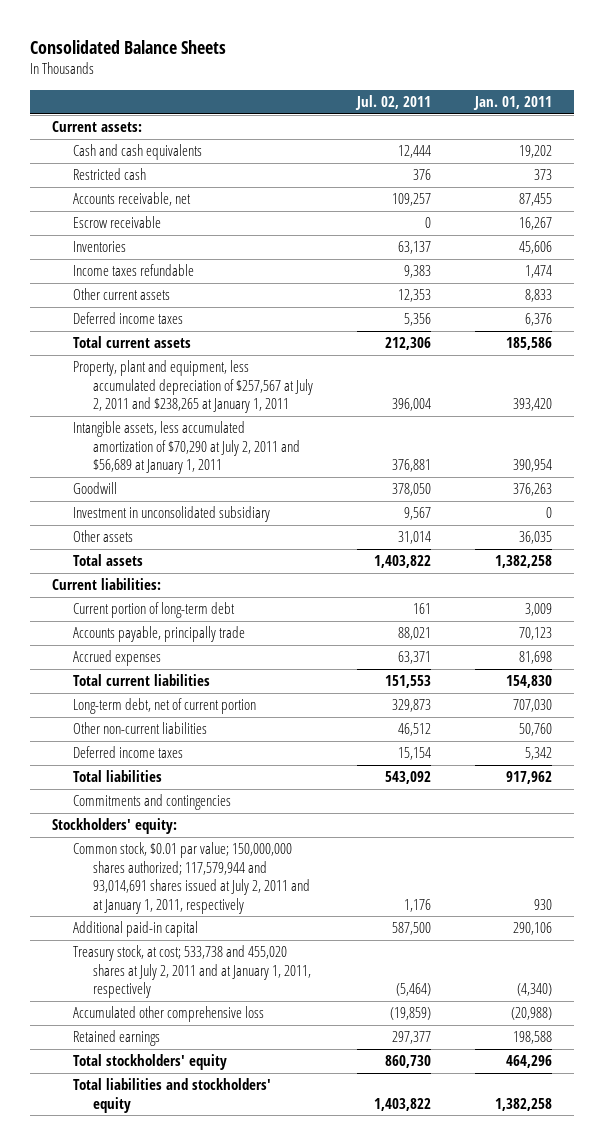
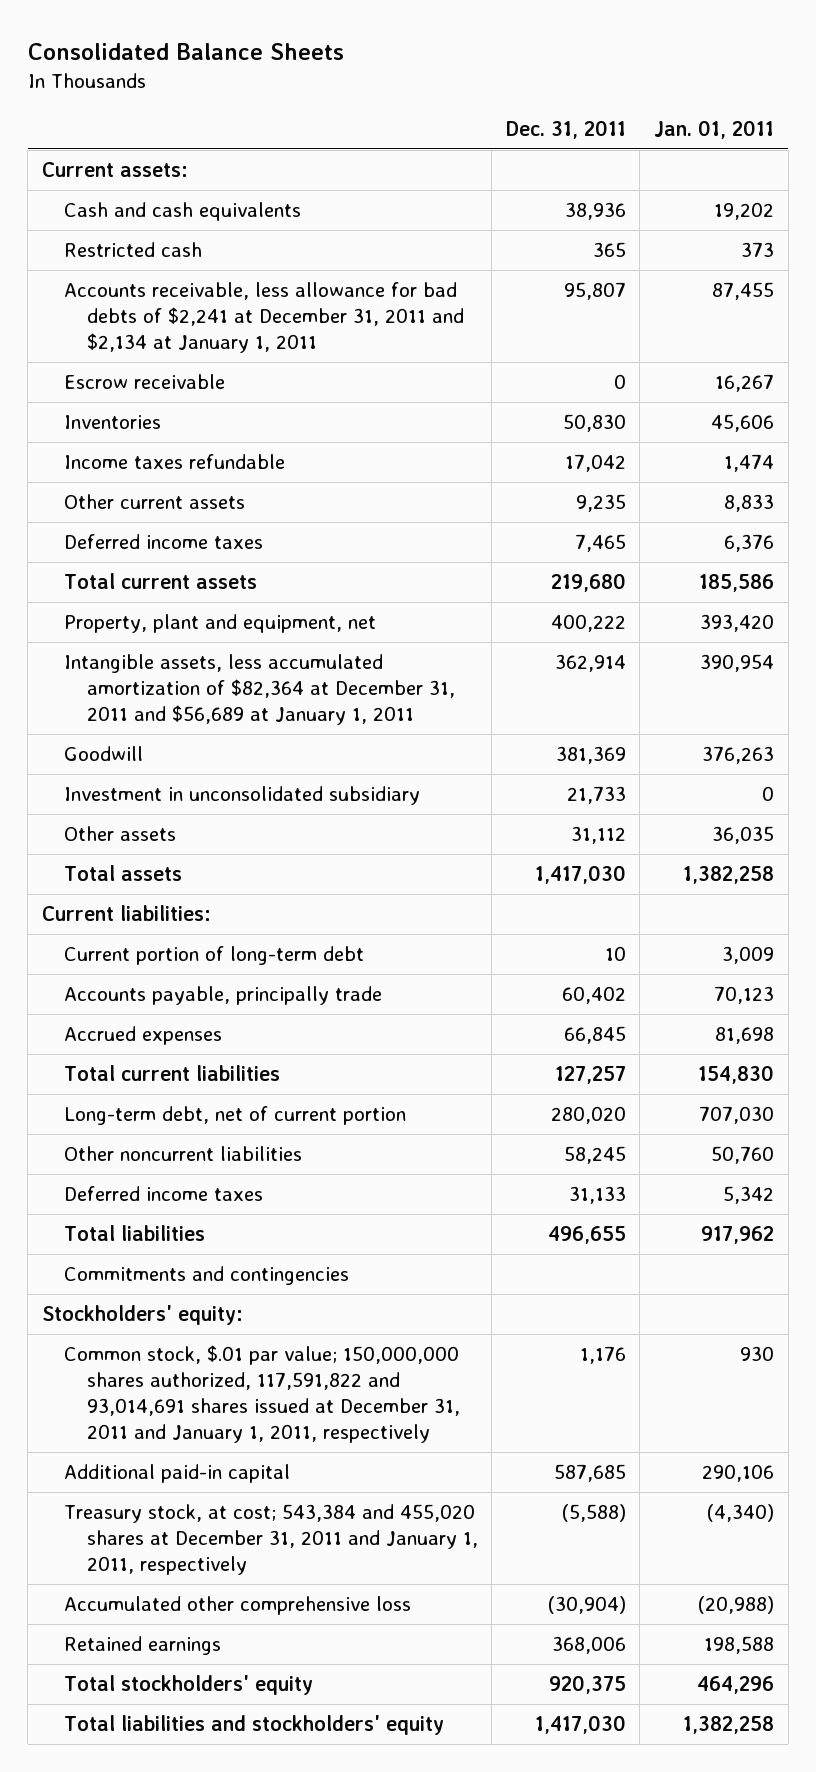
- | Jul. 02, 2011 | Jan. 01, 2011
+ | Dec. 31, 2011 | Jan. 01, 2011
- Accounts receivable, net | 109,257 | 87,455
+ Accounts receivable, less allowance for bad debts of $2,241 at December 31, 2011 and $2,134 at January 1, 2011 | 95,807 | 87,455
- Property, plant and equipment, less accumulated depreciation of $257,567 at July 2, 2011 and $238,265 at January 1, 2011 | 396,004 | 393,420
- Intangible assets, less accumulated amortization of $70,290 at July 2, 2011 and $56,689 at January 1, 2011 | 376,881 | 390,954
+ Property, plant and equipment, net | 400,222 | 393,420
+ Intangible assets, less accumulated amortization of $82,364 at December 31, 2011 and $56,689 at January 1, 2011 | 362,914 | 390,954
- Other non-current liabilities | 46,512 | 50,760
+ Other noncurrent liabilities | 58,245 | 50,760
- Common stock, $0.01 par value; 150,000,000 shares authorized; 117,579,944 and 93,014,691 shares issued at July 2, 2011 and at January 1, 2011, respectively | 1,176 | 930
+ Common stock, $.01 par value; 150,000,000 shares authorized, 117,591,822 and 93,014,691 shares issued at December 31, 2011 and January 1, 2011, respectively | 1,176 | 930
- Treasury stock, at cost; 533,738 and 455,020 shares at July 2, 2011 and at January 1, 2011, respectively | (5,464) | (4,340)
+ Treasury stock, at cost; 543,384 and 455,020 shares at December 31, 2011 and January 1, 2011, respectively | (5,588) | (4,340)

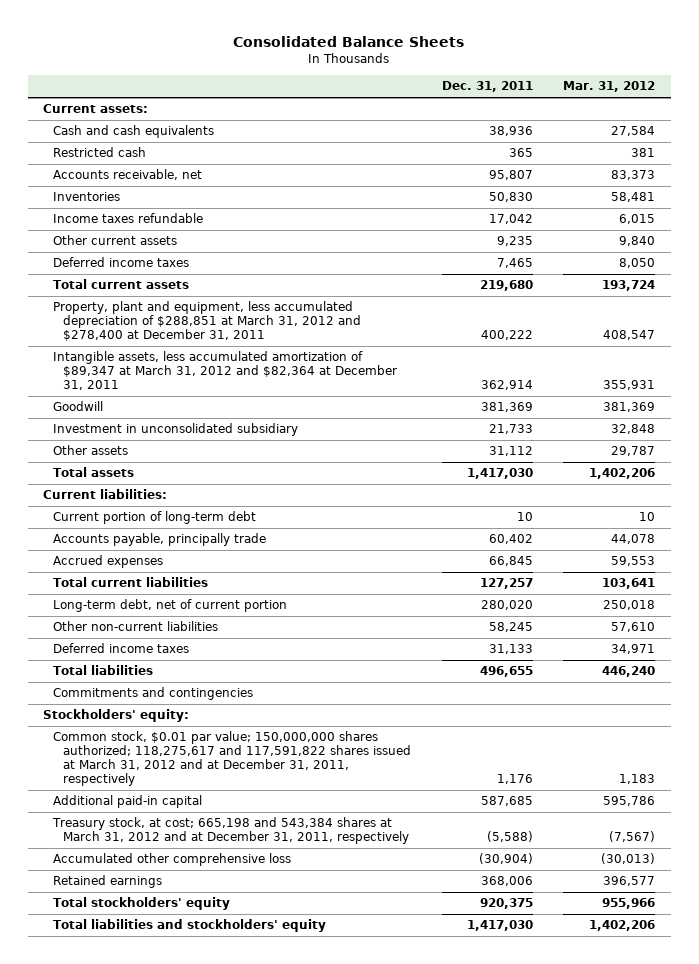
- | Dec. 31, 2011 | Jan. 01, 2011
+ | Dec. 31, 2011 | Mar. 31, 2012
- Accounts receivable, less allowance for bad debts of $2,241 at December 31, 2011 and $2,134 at January 1, 2011 | 95,807 | 87,455
- Escrow receivable | 0 | 16,267
+ Accounts receivable, net | 95,807 | 83,373
- Property, plant and equipment, net | 400,222 | 393,420
- Intangible assets, less accumulated amortization of $82,364 at December 31, 2011 and $56,689 at January 1, 2011 | 362,914 | 390,954
+ Property, plant and equipment, less accumulated depreciation of $288,851 at March 31, 2012 and $278,400 at December 31, 2011 | 400,222 | 408,547
+ Intangible assets, less accumulated amortization of $89,347 at March 31, 2012 and $82,364 at December 31, 2011 | 362,914 | 355,931
- Other noncurrent liabilities | 58,245 | 50,760
+ Other non-current liabilities | 58,245 | 57,610
- Common stock, $.01 par value; 150,000,000 shares authorized, 117,591,822 and 93,014,691 shares issued at December 31, 2011 and January 1, 2011, respectively | 1,176 | 930
+ Common stock, $0.01 par value; 150,000,000 shares authorized; 118,275,617 and 117,591,822 shares issued at March 31, 2012 and at December 31, 2011, respectively | 1,176 | 1,183
- Treasury stock, at cost; 543,384 and 455,020 shares at December 31, 2011 and January 1, 2011, respectively | (5,588) | (4,340)
+ Treasury stock, at cost; 665,198 and 543,384 shares at March 31, 2012 and at December 31, 2011, respectively | (5,588) | (7,567)

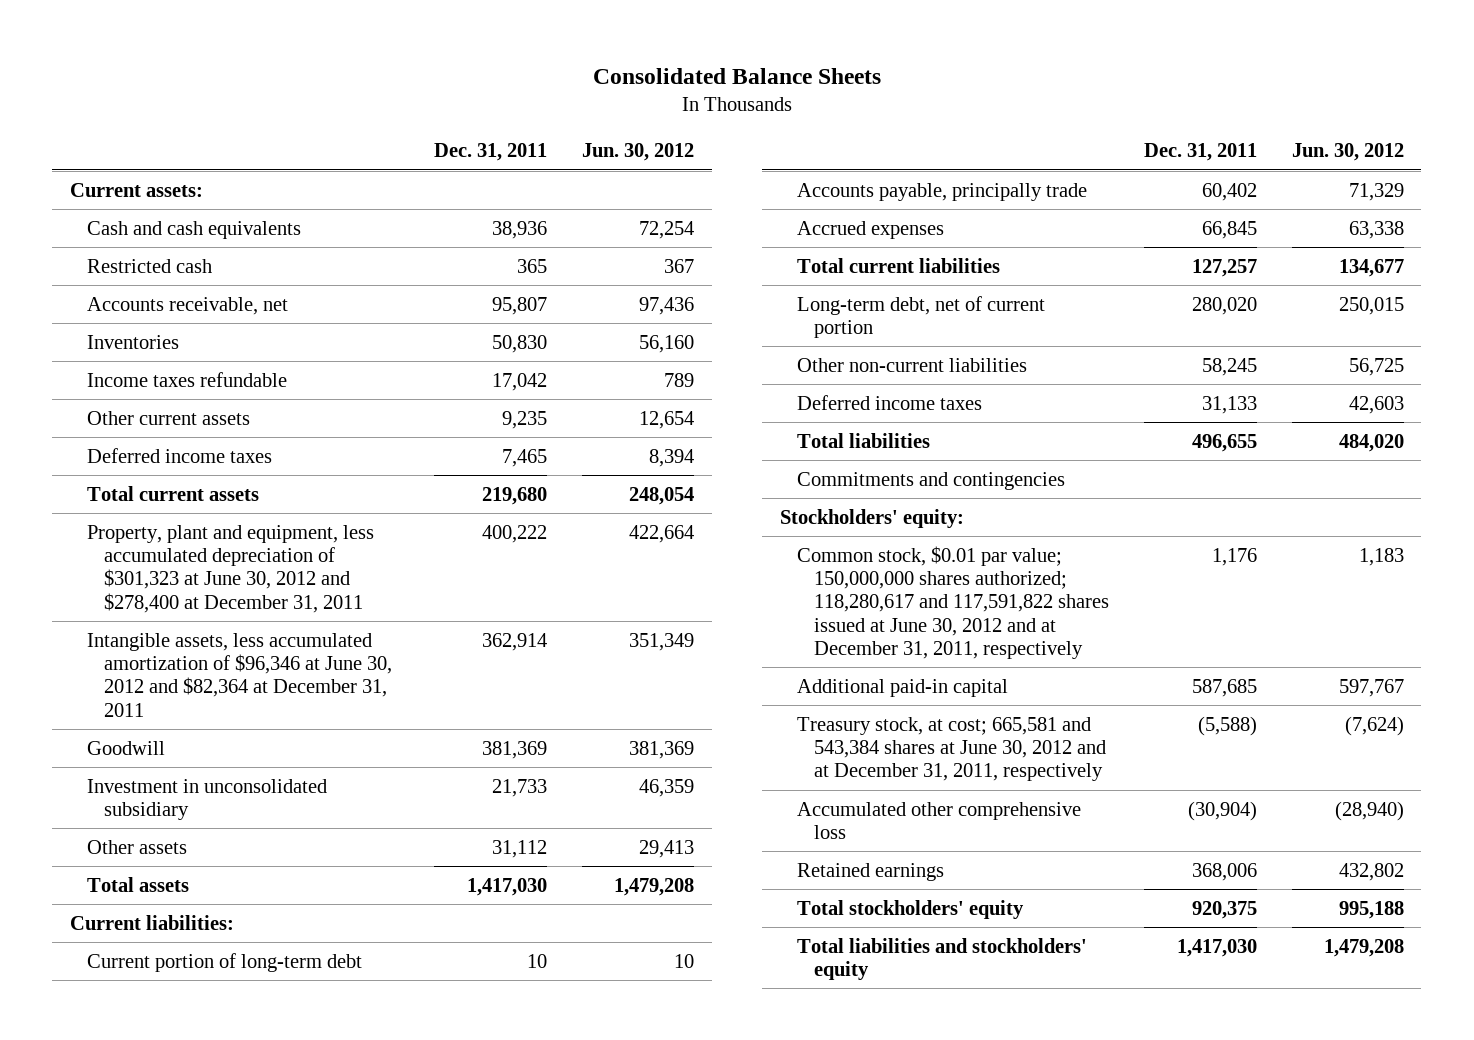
- | Dec. 31, 2011 | Mar. 31, 2012
+ | Dec. 31, 2011 | Jun. 30, 2012
- Property, plant and equipment, less accumulated depreciation of $288,851 at March 31, 2012 and $278,400 at December 31, 2011 | 400,222 | 408,547
- Intangible assets, less accumulated amortization of $89,347 at March 31, 2012 and $82,364 at December 31, 2011 | 362,914 | 355,931
+ Property, plant and equipment, less accumulated depreciation of $301,323 at June 30, 2012 and $278,400 at December 31, 2011 | 400,222 | 422,664
+ Intangible assets, less accumulated amortization of $96,346 at June 30, 2012 and $82,364 at December 31, 2011 | 362,914 | 351,349
- Common stock, $0.01 par value; 150,000,000 shares authorized; 118,275,617 and 117,591,822 shares issued at March 31, 2012 and at December 31, 2011, respectively | 1,176 | 1,183
+ Common stock, $0.01 par value; 150,000,000 shares authorized; 118,280,617 and 117,591,822 shares issued at June 30, 2012 and at December 31, 2011, respectively | 1,176 | 1,183
- Treasury stock, at cost; 665,198 and 543,384 shares at March 31, 2012 and at December 31, 2011, respectively | (5,588) | (7,567)
+ Treasury stock, at cost; 665,581 and 543,384 shares at June 30, 2012 and at December 31, 2011, respectively | (5,588) | (7,624)

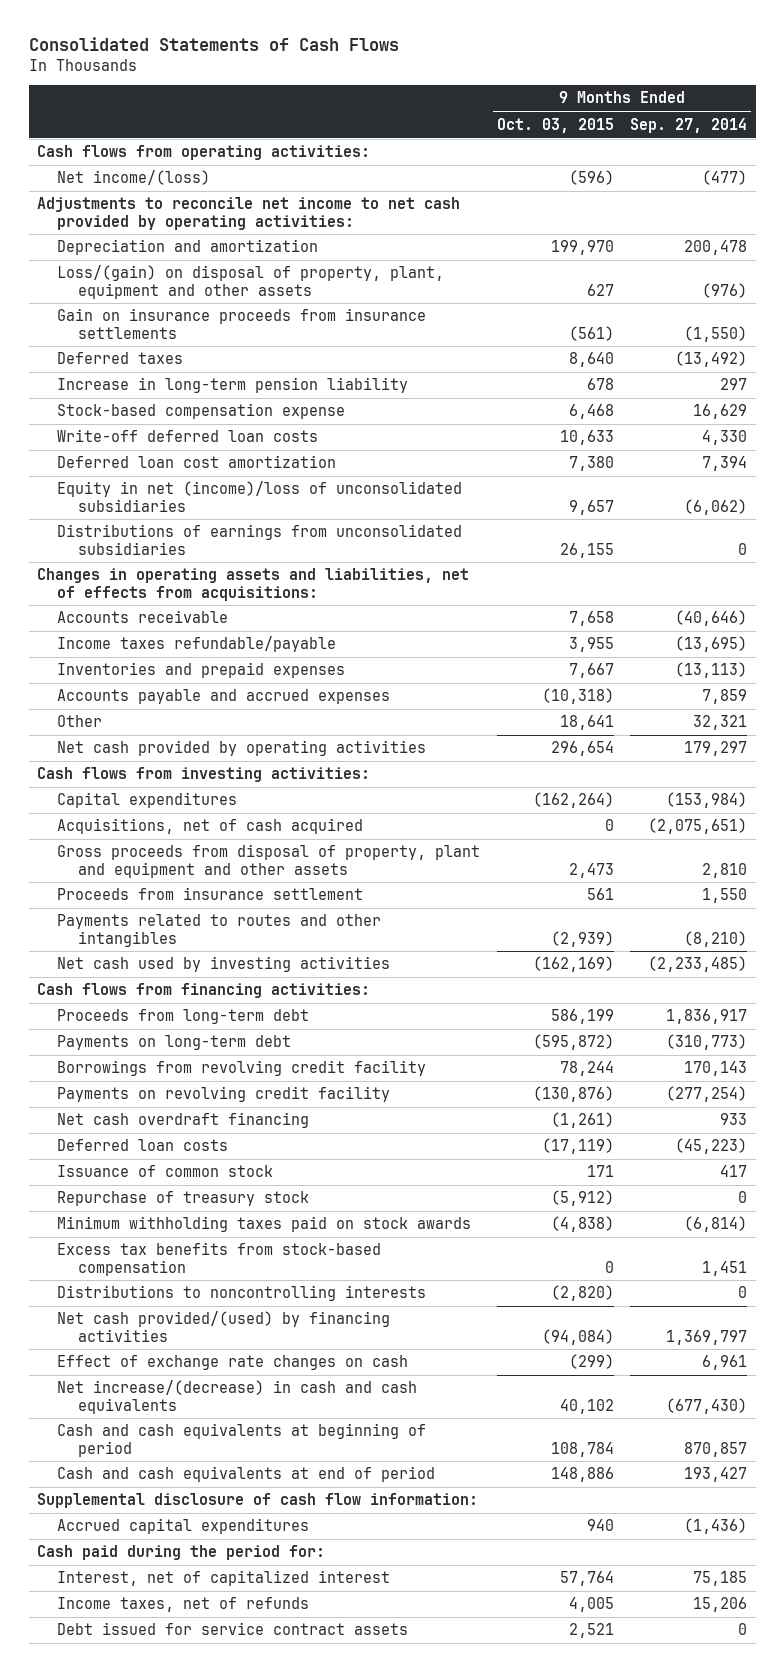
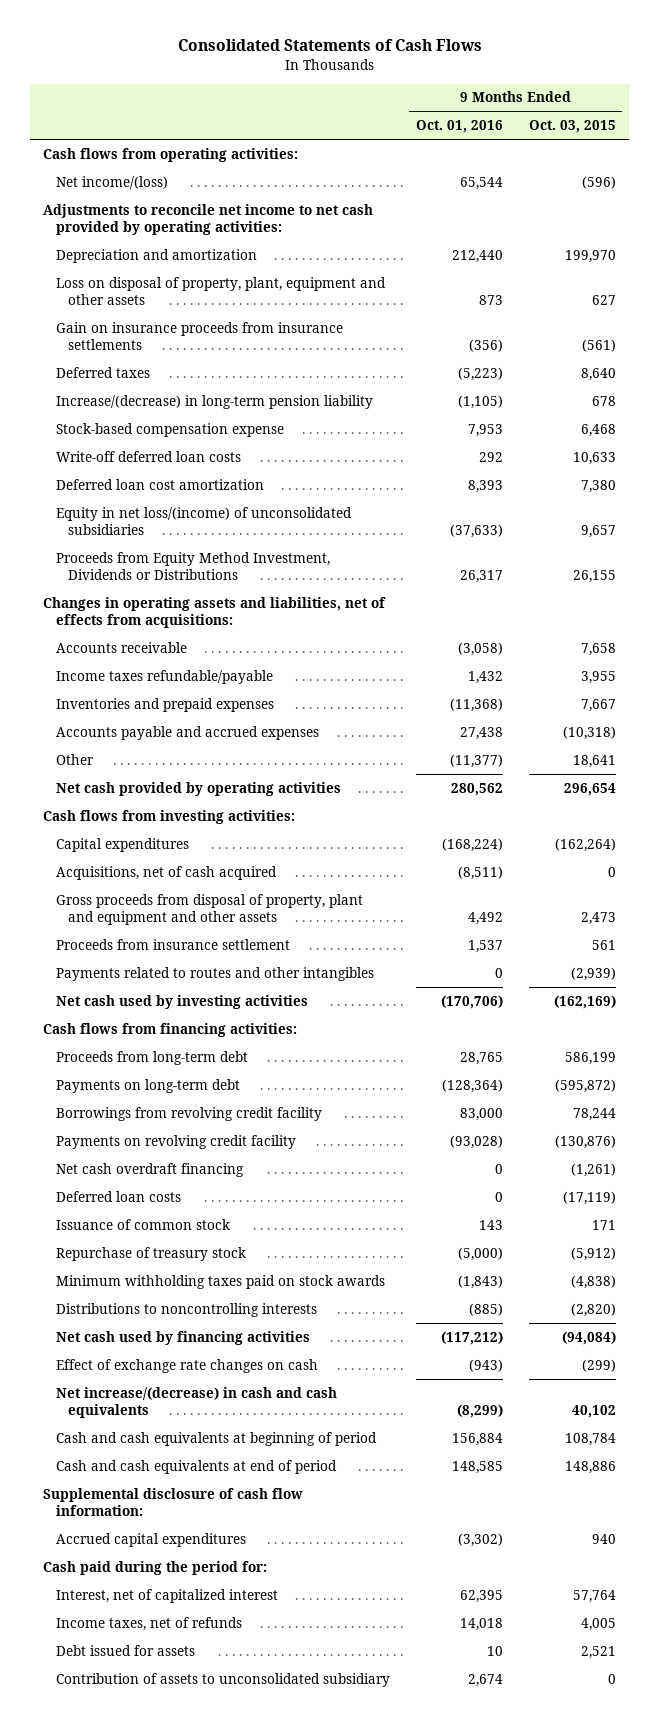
- | 9 Months Ended Oct. 03, 2015 | 9 Months Ended Sep. 27, 2014
+ | 9 Months Ended Oct. 01, 2016 | 9 Months Ended Oct. 03, 2015
- Loss/(gain) on disposal of property, plant, equipment and other assets | 627 | (976)
+ Loss on disposal of property, plant, equipment and other assets | 873 | 627
- Increase in long-term pension liability | 678 | 297
+ Increase/(decrease) in long-term pension liability | (1,105) | 678
- Equity in net (income)/loss of unconsolidated subsidiaries | 9,657 | (6,062)
- Distributions of earnings from unconsolidated subsidiaries | 26,155 | 0
+ Equity in net loss/(income) of unconsolidated subsidiaries | (37,633) | 9,657
+ Proceeds from Equity Method Investment, Dividends or Distributions | 26,317 | 26,155
- Excess tax benefits from stock-based compensation | 0 | 1,451
- Net cash provided/(used) by financing activities | (94,084) | 1,369,797
+ Net cash used by financing activities | (117,212) | (94,084)
- Debt issued for service contract assets | 2,521 | 0
+ Debt issued for assets | 10 | 2,521
+ Contribution of assets to unconsolidated subsidiary | 2,674 | 0

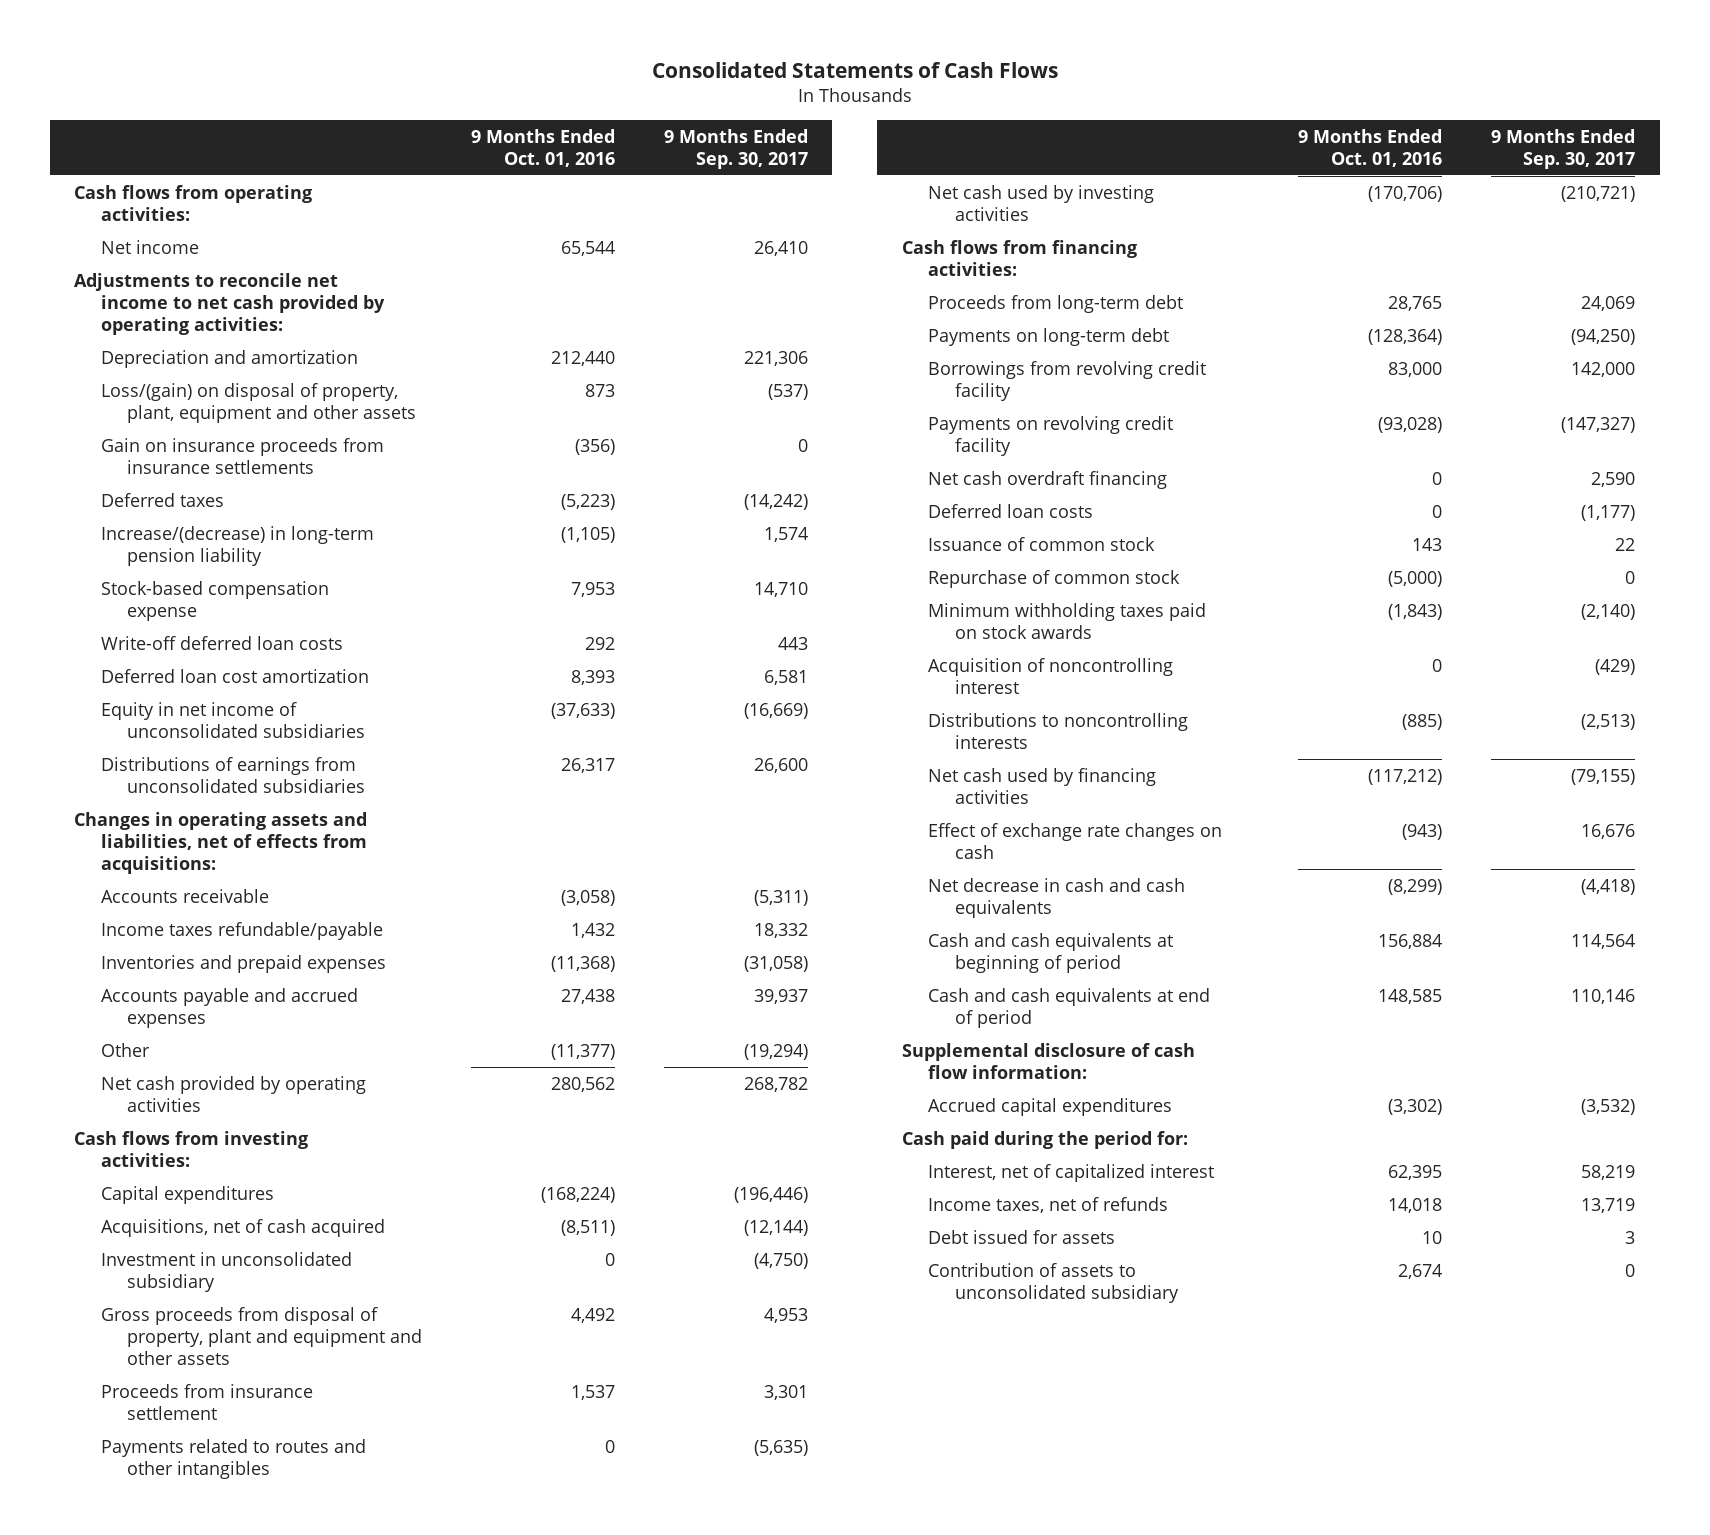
- | 9 Months Ended Oct. 01, 2016 | 9 Months Ended Oct. 03, 2015
+ | 9 Months Ended Oct. 01, 2016 | 9 Months Ended Sep. 30, 2017
- Net income/(loss) | 65,544 | (596)
+ Net income | 65,544 | 26,410
- Loss on disposal of property, plant, equipment and other assets | 873 | 627
+ Loss/(gain) on disposal of property, plant, equipment and other assets | 873 | (537)
- Equity in net loss/(income) of unconsolidated subsidiaries | (37,633) | 9,657
- Proceeds from Equity Method Investment, Dividends or Distributions | 26,317 | 26,155
+ Equity in net income of unconsolidated subsidiaries | (37,633) | (16,669)
+ Distributions of earnings from unconsolidated subsidiaries | 26,317 | 26,600
+ Investment in unconsolidated subsidiary | 0 | (4,750)
- Repurchase of treasury stock | (5,000) | (5,912)
+ Repurchase of common stock | (5,000) | 0
+ Acquisition of noncontrolling interest | 0 | (429)
- Net increase/(decrease) in cash and cash equivalents | (8,299) | 40,102
+ Net decrease in cash and cash equivalents | (8,299) | (4,418)

